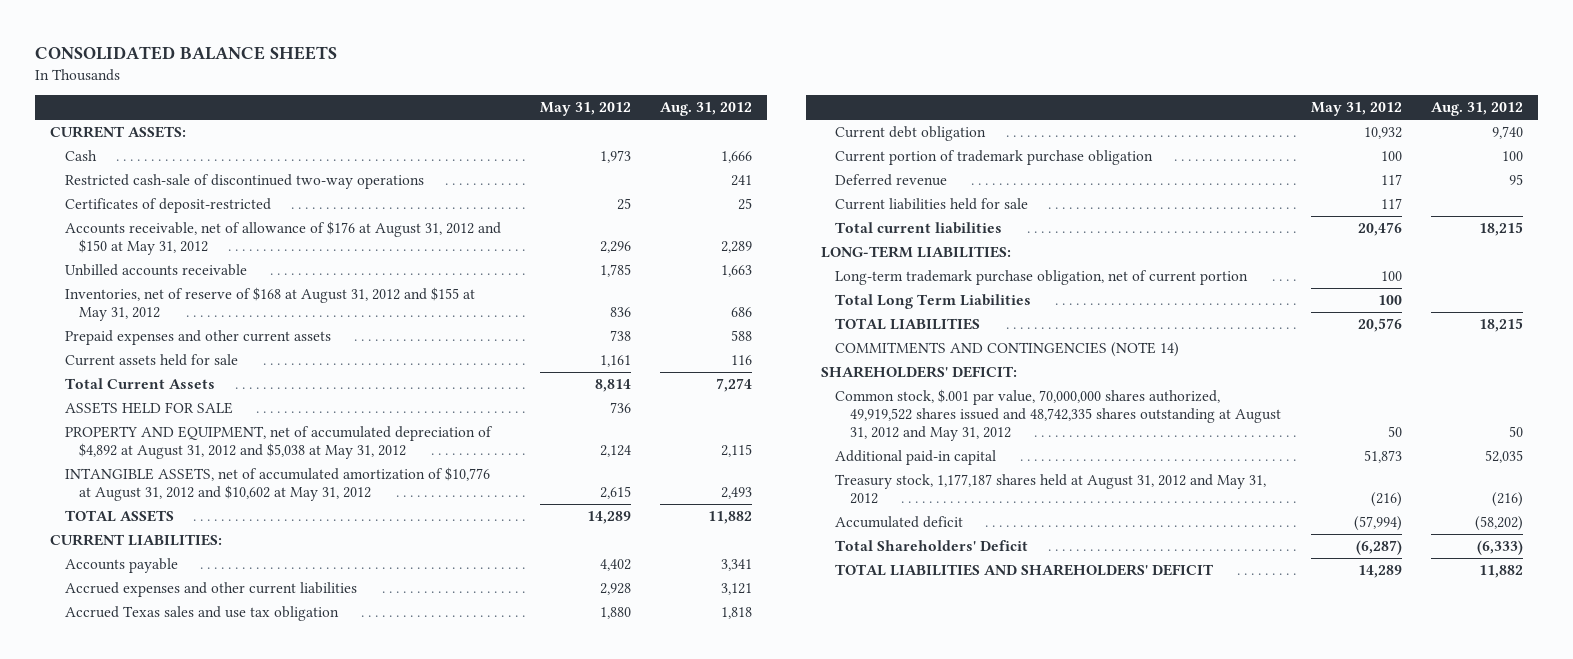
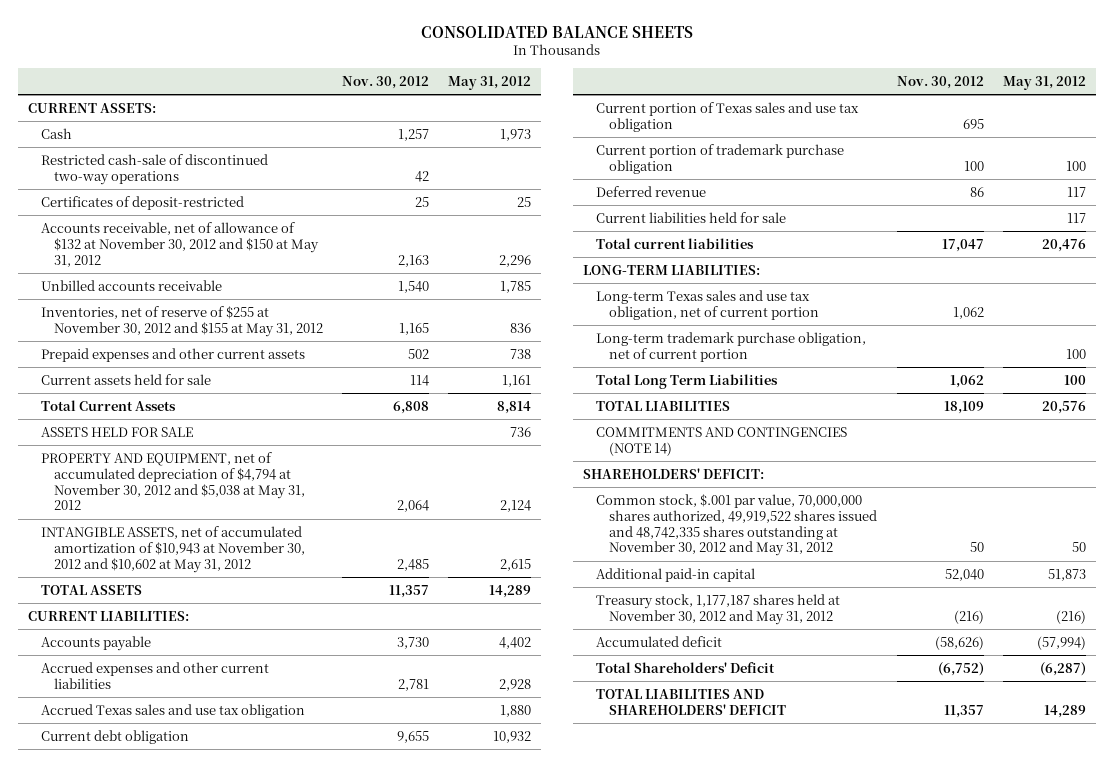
- | May 31, 2012 | Aug. 31, 2012
+ | Nov. 30, 2012 | May 31, 2012
- Accounts receivable, net of allowance of $176 at August 31, 2012 and $150 at May 31, 2012 | 2,296 | 2,289
+ Accounts receivable, net of allowance of $132 at November 30, 2012 and $150 at May 31, 2012 | 2,163 | 2,296
- Inventories, net of reserve of $168 at August 31, 2012 and $155 at May 31, 2012 | 836 | 686
+ Inventories, net of reserve of $255 at November 30, 2012 and $155 at May 31, 2012 | 1,165 | 836
- PROPERTY AND EQUIPMENT, net of accumulated depreciation of $4,892 at August 31, 2012 and $5,038 at May 31, 2012 | 2,124 | 2,115
- INTANGIBLE ASSETS, net of accumulated amortization of $10,776 at August 31, 2012 and $10,602 at May 31, 2012 | 2,615 | 2,493
+ PROPERTY AND EQUIPMENT, net of accumulated depreciation of $4,794 at November 30, 2012 and $5,038 at May 31, 2012 | 2,064 | 2,124
+ INTANGIBLE ASSETS, net of accumulated amortization of $10,943 at November 30, 2012 and $10,602 at May 31, 2012 | 2,485 | 2,615
+ Current portion of Texas sales and use tax obligation | 695 |
+ Long-term Texas sales and use tax obligation, net of current portion | 1,062 |
- Common stock, $.001 par value, 70,000,000 shares authorized, 49,919,522 shares issued and 48,742,335 shares outstanding at August 31, 2012 and May 31, 2012 | 50 | 50
+ Common stock, $.001 par value, 70,000,000 shares authorized, 49,919,522 shares issued and 48,742,335 shares outstanding at November 30, 2012 and May 31, 2012 | 50 | 50
- Treasury stock, 1,177,187 shares held at August 31, 2012 and May 31, 2012 | (216) | (216)
+ Treasury stock, 1,177,187 shares held at November 30, 2012 and May 31, 2012 | (216) | (216)

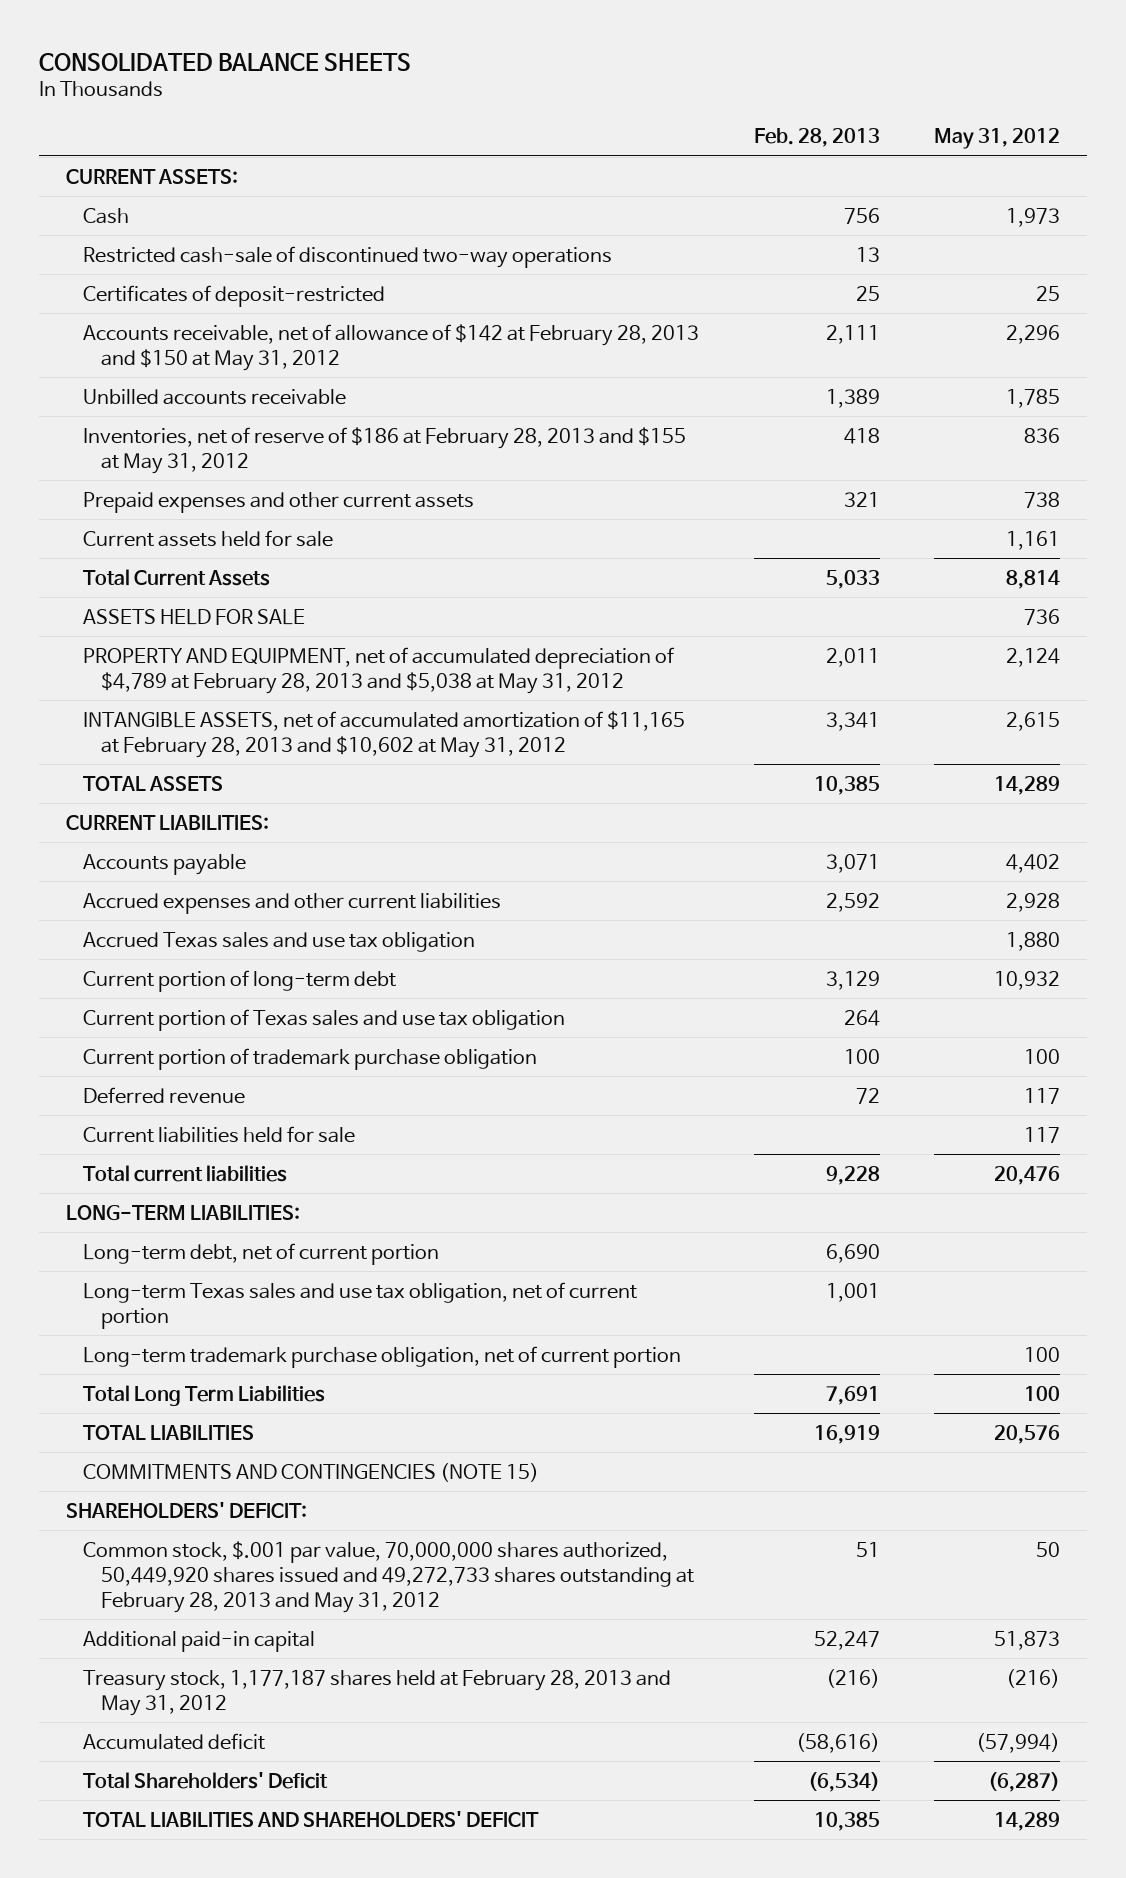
- | Nov. 30, 2012 | May 31, 2012
+ | Feb. 28, 2013 | May 31, 2012
- Accounts receivable, net of allowance of $132 at November 30, 2012 and $150 at May 31, 2012 | 2,163 | 2,296
+ Accounts receivable, net of allowance of $142 at February 28, 2013 and $150 at May 31, 2012 | 2,111 | 2,296
- Inventories, net of reserve of $255 at November 30, 2012 and $155 at May 31, 2012 | 1,165 | 836
+ Inventories, net of reserve of $186 at February 28, 2013 and $155 at May 31, 2012 | 418 | 836
- PROPERTY AND EQUIPMENT, net of accumulated depreciation of $4,794 at November 30, 2012 and $5,038 at May 31, 2012 | 2,064 | 2,124
- INTANGIBLE ASSETS, net of accumulated amortization of $10,943 at November 30, 2012 and $10,602 at May 31, 2012 | 2,485 | 2,615
+ PROPERTY AND EQUIPMENT, net of accumulated depreciation of $4,789 at February 28, 2013 and $5,038 at May 31, 2012 | 2,011 | 2,124
+ INTANGIBLE ASSETS, net of accumulated amortization of $11,165 at February 28, 2013 and $10,602 at May 31, 2012 | 3,341 | 2,615
- Current debt obligation | 9,655 | 10,932
+ Current portion of long-term debt | 3,129 | 10,932
+ Long-term debt, net of current portion | 6,690 |
- COMMITMENTS AND CONTINGENCIES (NOTE 14)
+ COMMITMENTS AND CONTINGENCIES (NOTE 15)
- Common stock, $.001 par value, 70,000,000 shares authorized, 49,919,522 shares issued and 48,742,335 shares outstanding at November 30, 2012 and May 31, 2012 | 50 | 50
+ Common stock, $.001 par value, 70,000,000 shares authorized, 50,449,920 shares issued and 49,272,733 shares outstanding at February 28, 2013 and May 31, 2012 | 51 | 50
- Treasury stock, 1,177,187 shares held at November 30, 2012 and May 31, 2012 | (216) | (216)
+ Treasury stock, 1,177,187 shares held at February 28, 2013 and May 31, 2012 | (216) | (216)

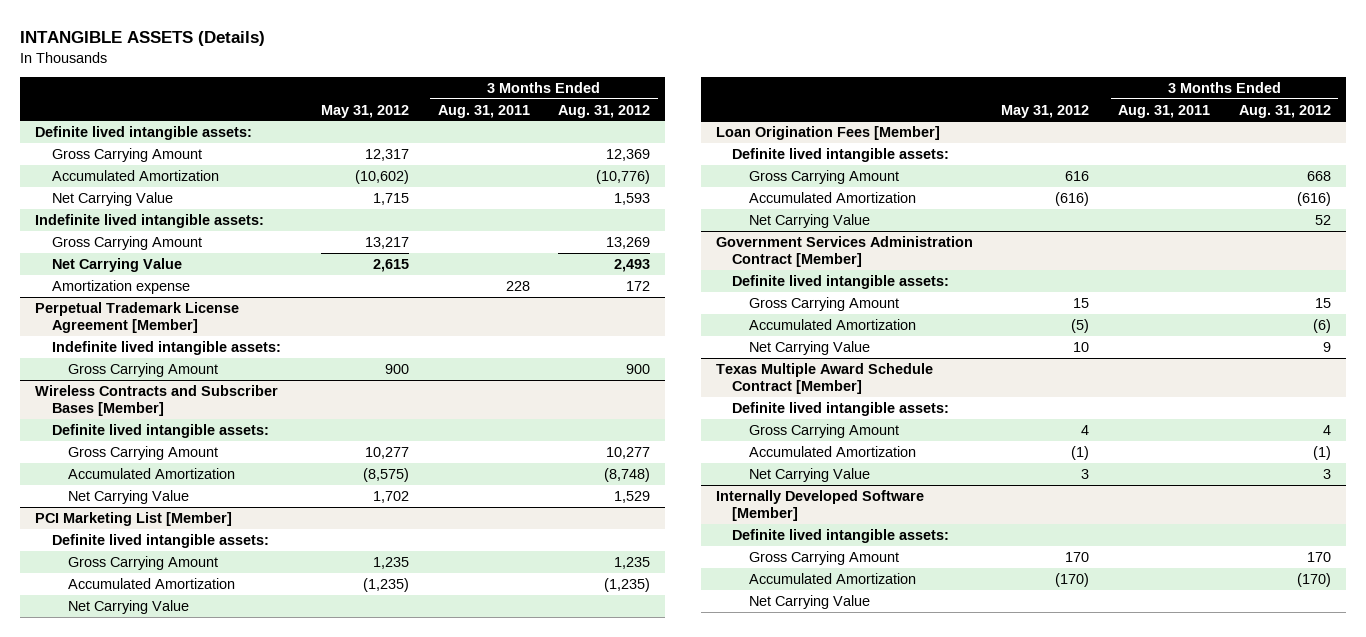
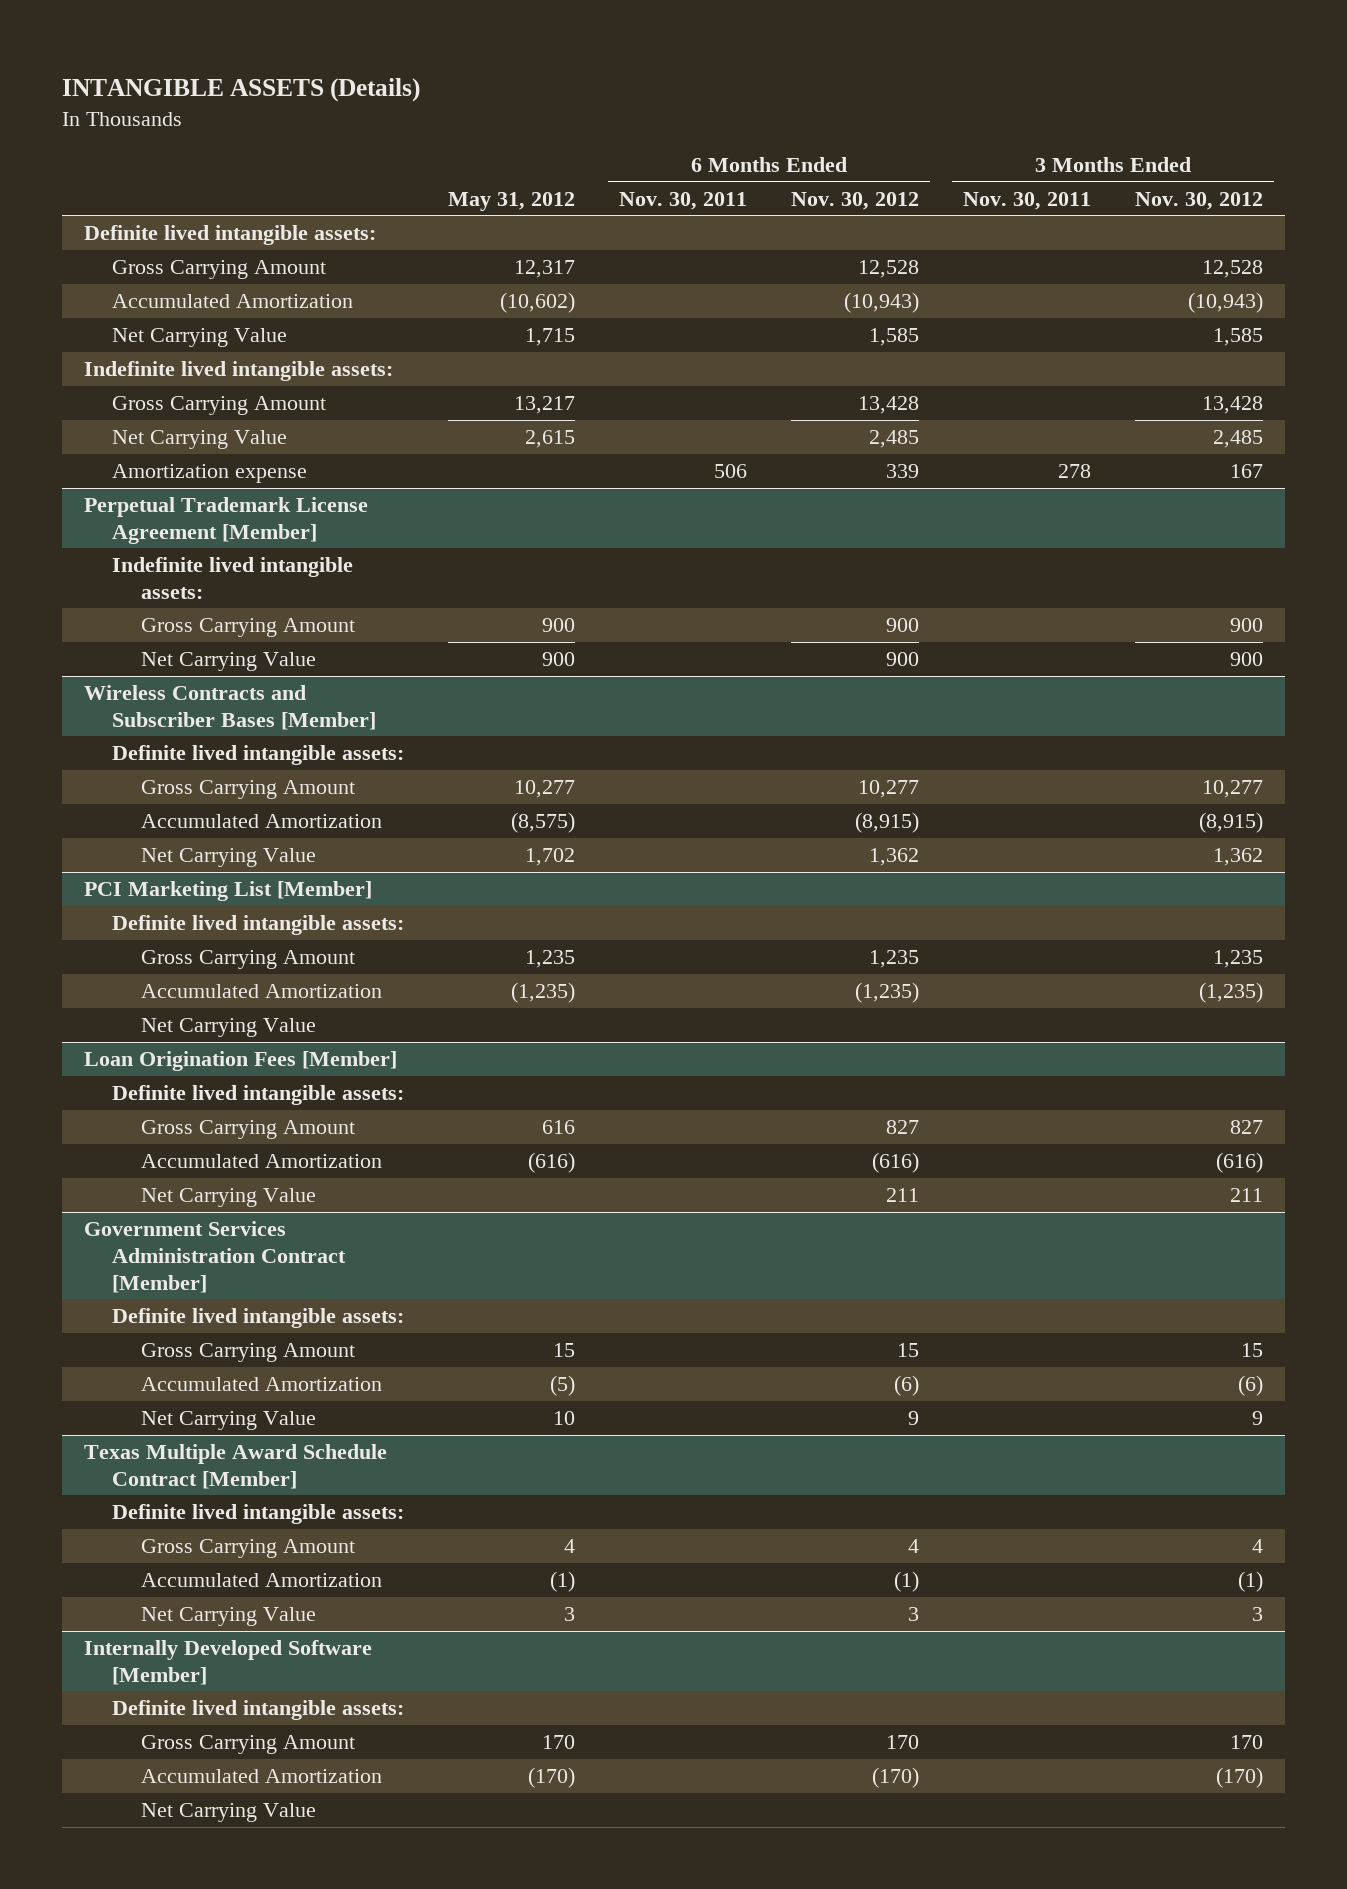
- | May 31, 2012 | 3 Months Ended Aug. 31, 2011 | 3 Months Ended Aug. 31, 2012
+ | May 31, 2012 | 6 Months Ended Nov. 30, 2011 | 6 Months Ended Nov. 30, 2012 | 3 Months Ended Nov. 30, 2011 | 3 Months Ended Nov. 30, 2012
@ Perpetual Trademark License Agreement [Member]
+ Net Carrying Value | 900 | | 900 | | 900

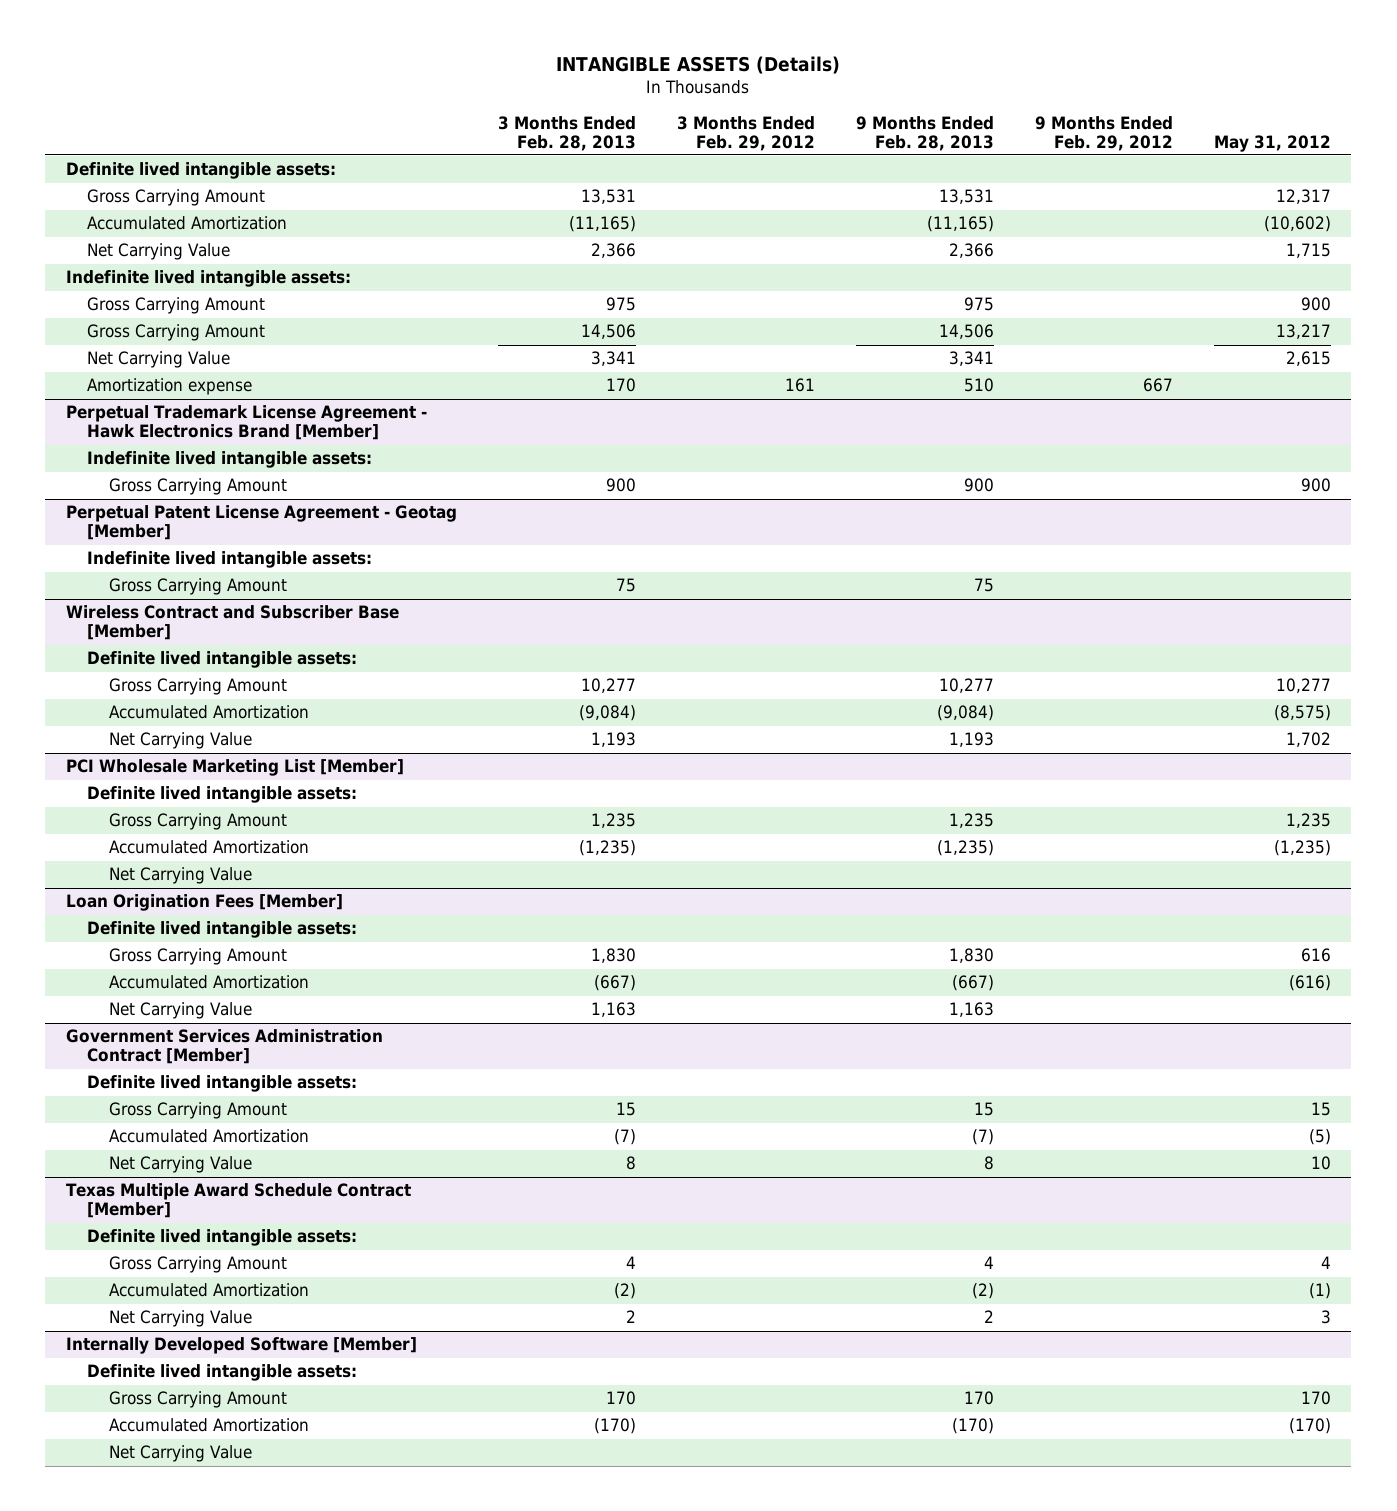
- | May 31, 2012 | 6 Months Ended Nov. 30, 2011 | 6 Months Ended Nov. 30, 2012 | 3 Months Ended Nov. 30, 2011 | 3 Months Ended Nov. 30, 2012
+ | 3 Months Ended Feb. 28, 2013 | 3 Months Ended Feb. 29, 2012 | 9 Months Ended Feb. 28, 2013 | 9 Months Ended Feb. 29, 2012 | May 31, 2012
+ Gross Carrying Amount | 975 | | 975 | | 900
- Perpetual Trademark License Agreement [Member]
+ Perpetual Trademark License Agreement - Hawk Electronics Brand [Member]
- Net Carrying Value | 900 | | 900 | | 900
- Wireless Contracts and Subscriber Bases [Member]
+ Perpetual Patent License Agreement - Geotag [Member]
+ Indefinite lived intangible assets:
+ Gross Carrying Amount | 75 | | 75 | |
+ Wireless Contract and Subscriber Base [Member]
- PCI Marketing List [Member]
+ PCI Wholesale Marketing List [Member]

